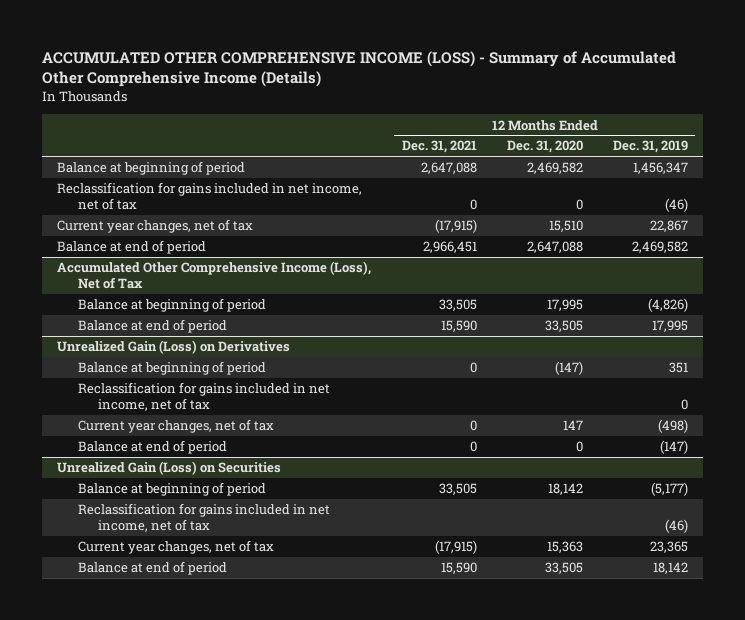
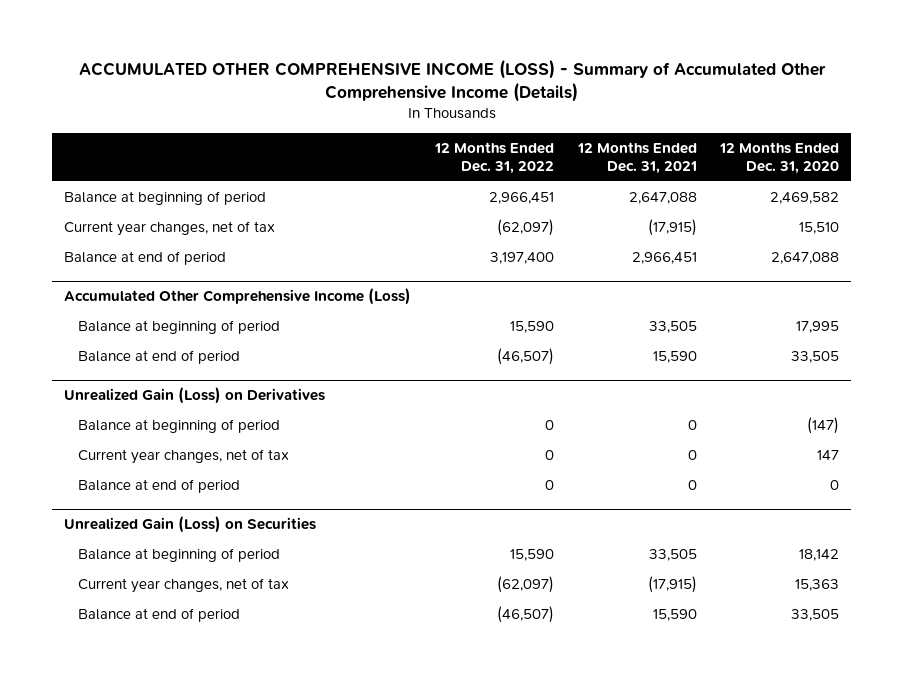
- | 12 Months Ended Dec. 31, 2021 | 12 Months Ended Dec. 31, 2020 | 12 Months Ended Dec. 31, 2019
+ | 12 Months Ended Dec. 31, 2022 | 12 Months Ended Dec. 31, 2021 | 12 Months Ended Dec. 31, 2020
- Reclassification for gains included in net income, net of tax | 0 | 0 | (46)
- Accumulated Other Comprehensive Income (Loss), Net of Tax
+ Accumulated Other Comprehensive Income (Loss)
@ Unrealized Gain (Loss) on Derivatives
- Reclassification for gains included in net income, net of tax | | | 0
@ Unrealized Gain (Loss) on Securities
- Reclassification for gains included in net income, net of tax | | | (46)

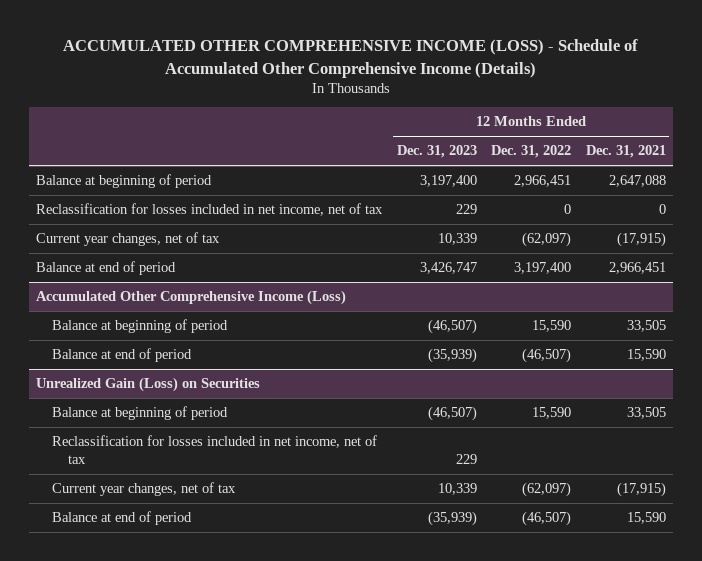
- ACCUMULATED OTHER COMPREHENSIVE INCOME (LOSS) - Summary of Accumulated Other Comprehensive Income (Details)
+ ACCUMULATED OTHER COMPREHENSIVE INCOME (LOSS) - Schedule of Accumulated Other Comprehensive Income (Details)
- | 12 Months Ended Dec. 31, 2022 | 12 Months Ended Dec. 31, 2021 | 12 Months Ended Dec. 31, 2020
+ | 12 Months Ended Dec. 31, 2023 | 12 Months Ended Dec. 31, 2022 | 12 Months Ended Dec. 31, 2021
+ Reclassification for losses included in net income, net of tax | 229 | 0 | 0
- Unrealized Gain (Loss) on Derivatives
- Balance at beginning of period | 0 | 0 | (147)
- Current year changes, net of tax | 0 | 0 | 147
- Balance at end of period | 0 | 0 | 0
@ Unrealized Gain (Loss) on Securities
+ Reclassification for losses included in net income, net of tax | 229 | |

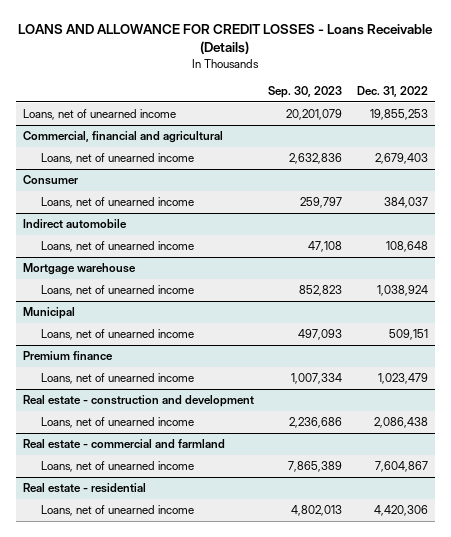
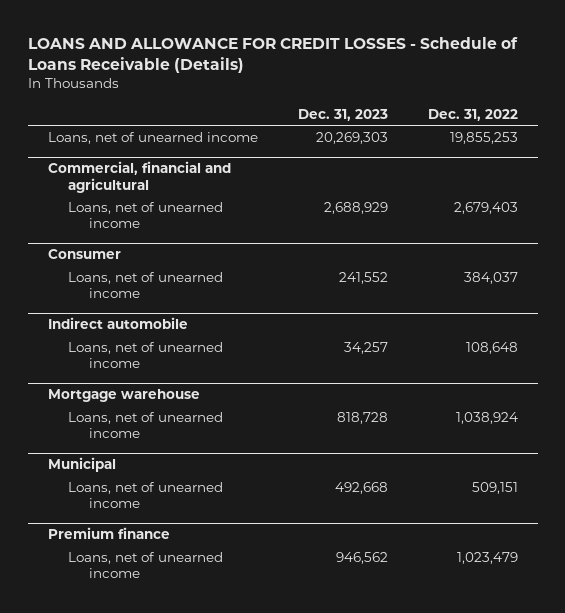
- LOANS AND ALLOWANCE FOR CREDIT LOSSES - Loans Receivable (Details)
+ LOANS AND ALLOWANCE FOR CREDIT LOSSES - Schedule of Loans Receivable (Details)
- | Sep. 30, 2023 | Dec. 31, 2022
+ | Dec. 31, 2023 | Dec. 31, 2022
- Real estate - construction and development
- Loans, net of unearned income | 2,236,686 | 2,086,438
- Real estate - commercial and farmland
- Loans, net of unearned income | 7,865,389 | 7,604,867
- Real estate - residential
- Loans, net of unearned income | 4,802,013 | 4,420,306

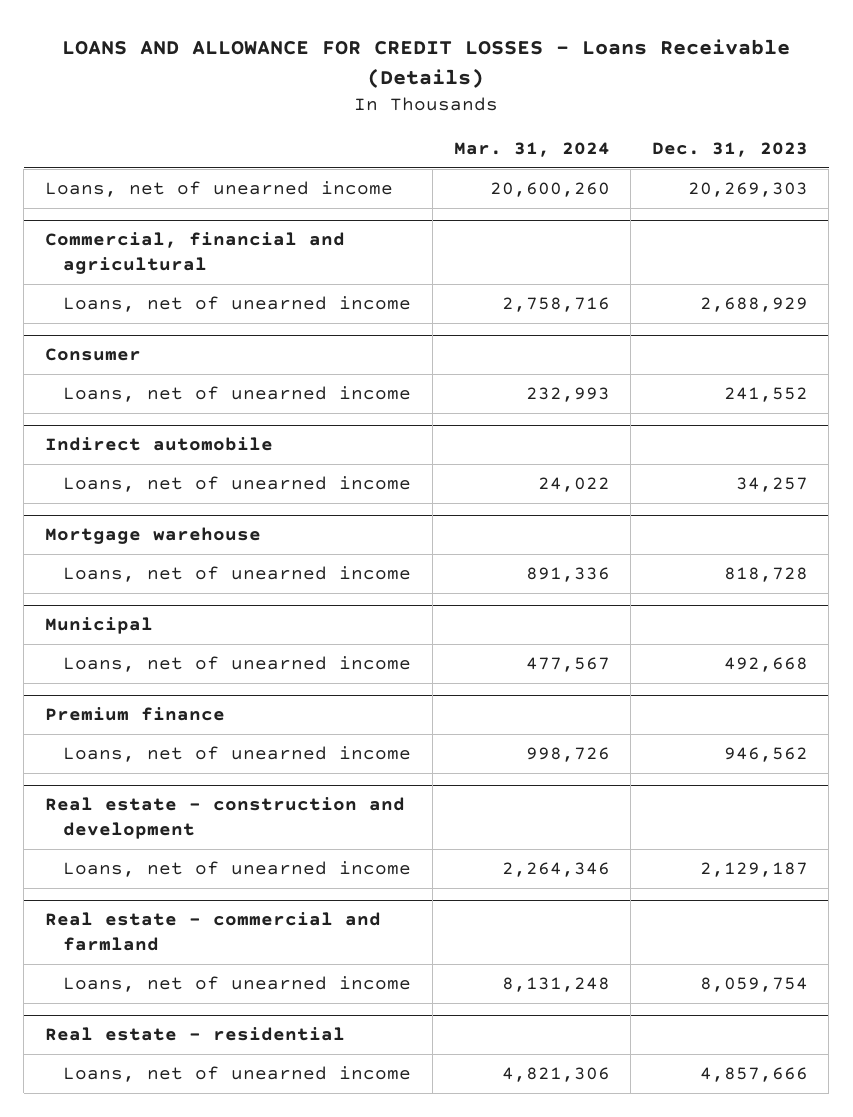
- LOANS AND ALLOWANCE FOR CREDIT LOSSES - Schedule of Loans Receivable (Details)
+ LOANS AND ALLOWANCE FOR CREDIT LOSSES - Loans Receivable (Details)
- | Dec. 31, 2023 | Dec. 31, 2022
+ | Mar. 31, 2024 | Dec. 31, 2023
+ Real estate - construction and development
+ Loans, net of unearned income | 2,264,346 | 2,129,187
+ Real estate - commercial and farmland
+ Loans, net of unearned income | 8,131,248 | 8,059,754
+ Real estate - residential
+ Loans, net of unearned income | 4,821,306 | 4,857,666

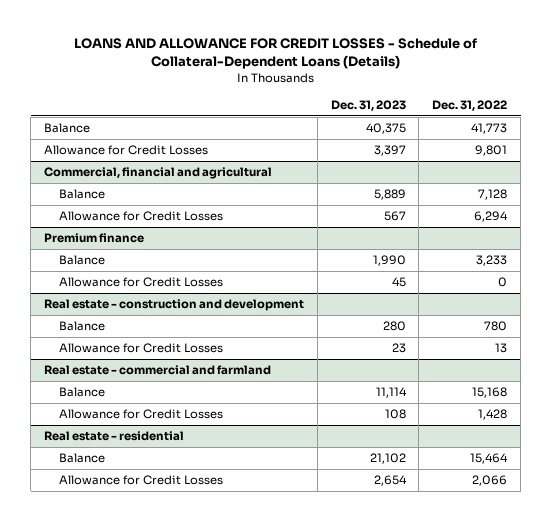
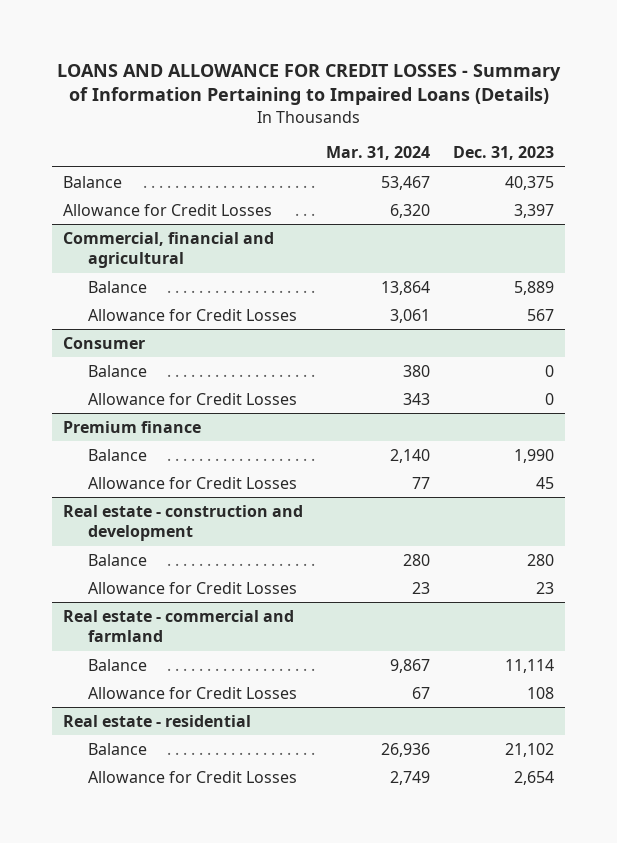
- LOANS AND ALLOWANCE FOR CREDIT LOSSES - Schedule of Collateral-Dependent Loans (Details)
+ LOANS AND ALLOWANCE FOR CREDIT LOSSES - Summary of Information Pertaining to Impaired Loans (Details)
- | Dec. 31, 2023 | Dec. 31, 2022
+ | Mar. 31, 2024 | Dec. 31, 2023
+ Consumer
+ Balance | 380 | 0
+ Allowance for Credit Losses | 343 | 0

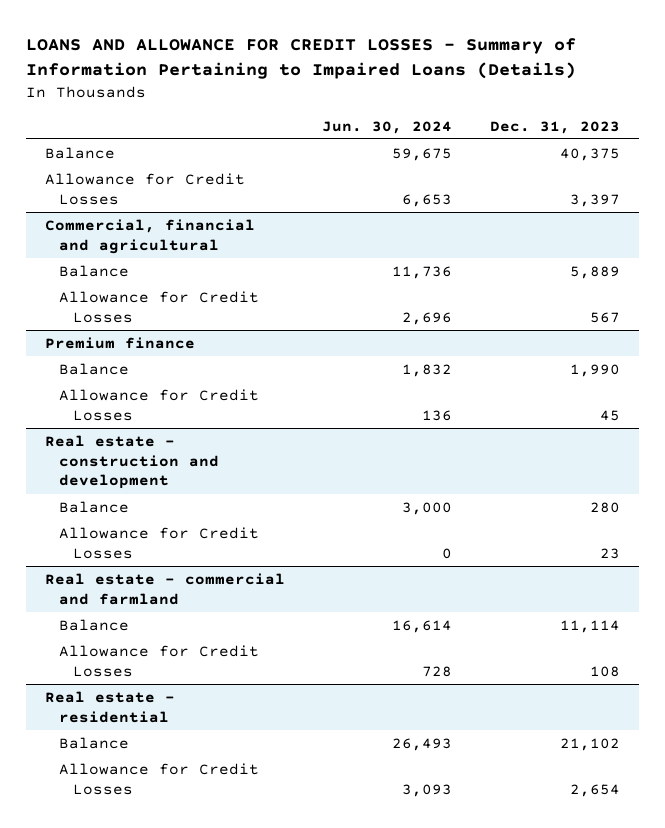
- | Mar. 31, 2024 | Dec. 31, 2023
+ | Jun. 30, 2024 | Dec. 31, 2023
- Consumer
- Balance | 380 | 0
- Allowance for Credit Losses | 343 | 0

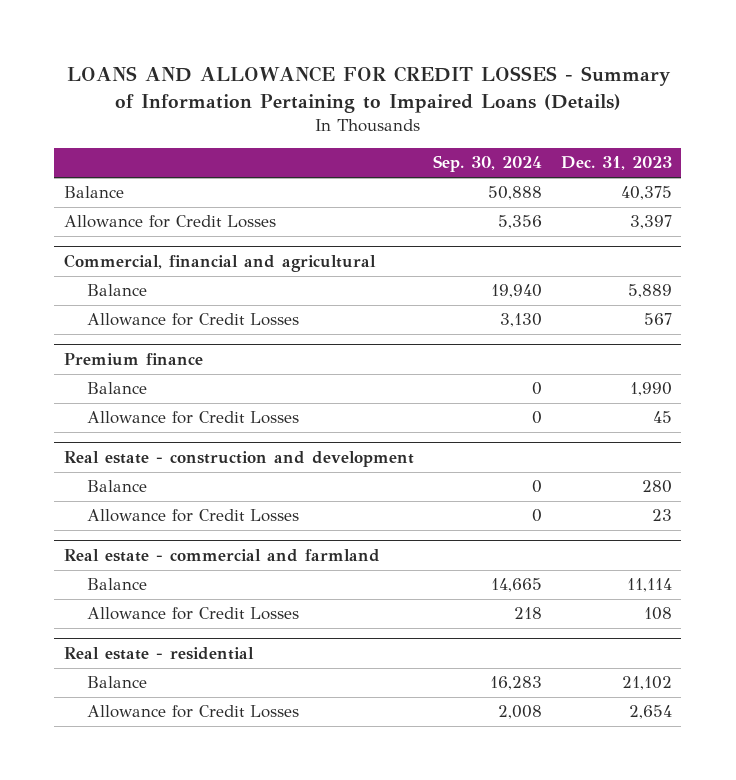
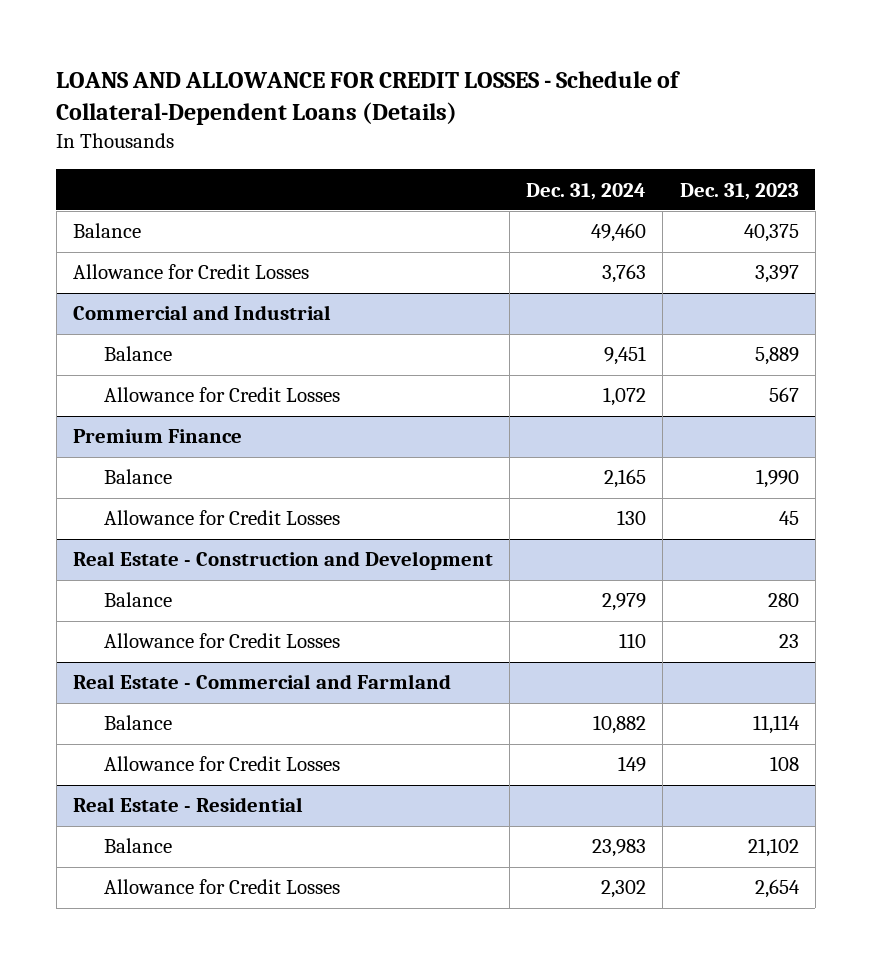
- LOANS AND ALLOWANCE FOR CREDIT LOSSES - Summary of Information Pertaining to Impaired Loans (Details)
+ LOANS AND ALLOWANCE FOR CREDIT LOSSES - Schedule of Collateral-Dependent Loans (Details)
- | Sep. 30, 2024 | Dec. 31, 2023
+ | Dec. 31, 2024 | Dec. 31, 2023
- Commercial, financial and agricultural
+ Commercial and Industrial
- Premium finance
+ Premium Finance
- Real estate - construction and development
+ Real Estate - Construction and Development
- Real estate - commercial and farmland
+ Real Estate - Commercial and Farmland
- Real estate - residential
+ Real Estate - Residential

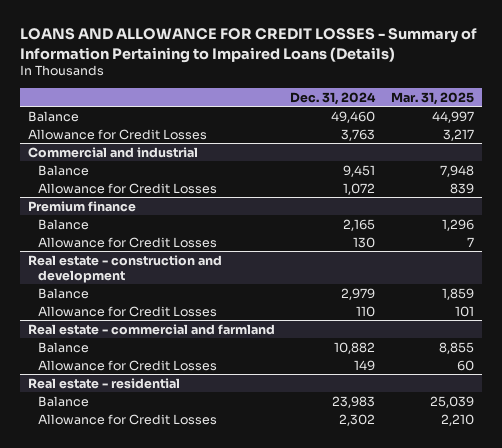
- LOANS AND ALLOWANCE FOR CREDIT LOSSES - Schedule of Collateral-Dependent Loans (Details)
+ LOANS AND ALLOWANCE FOR CREDIT LOSSES - Summary of Information Pertaining to Impaired Loans (Details)
- | Dec. 31, 2024 | Dec. 31, 2023
+ | Dec. 31, 2024 | Mar. 31, 2025
- Commercial and Industrial
+ Commercial and industrial
- Premium Finance
+ Premium finance
- Real Estate - Construction and Development
+ Real estate - construction and development
- Real Estate - Commercial and Farmland
+ Real estate - commercial and farmland
- Real Estate - Residential
+ Real estate - residential

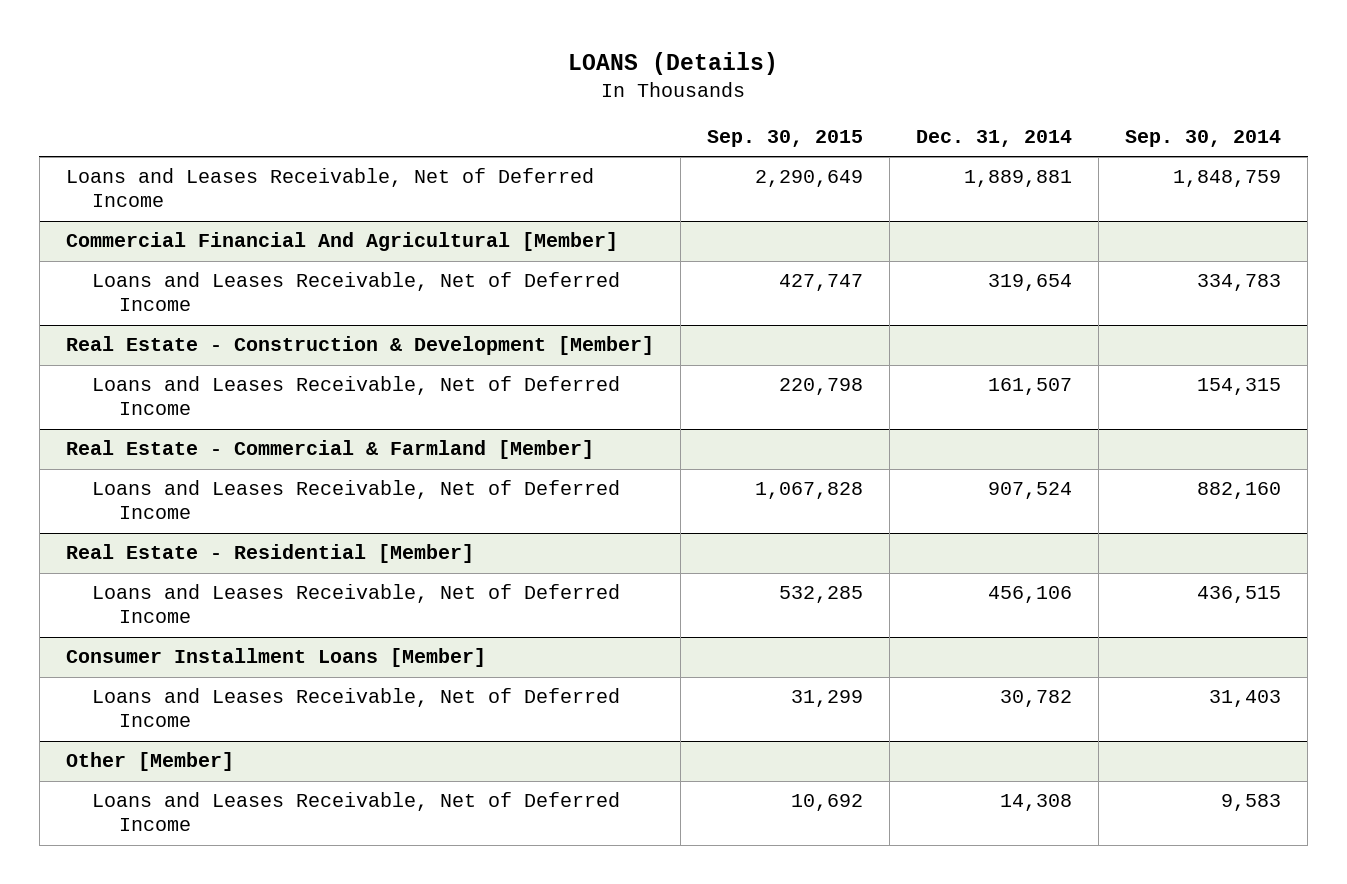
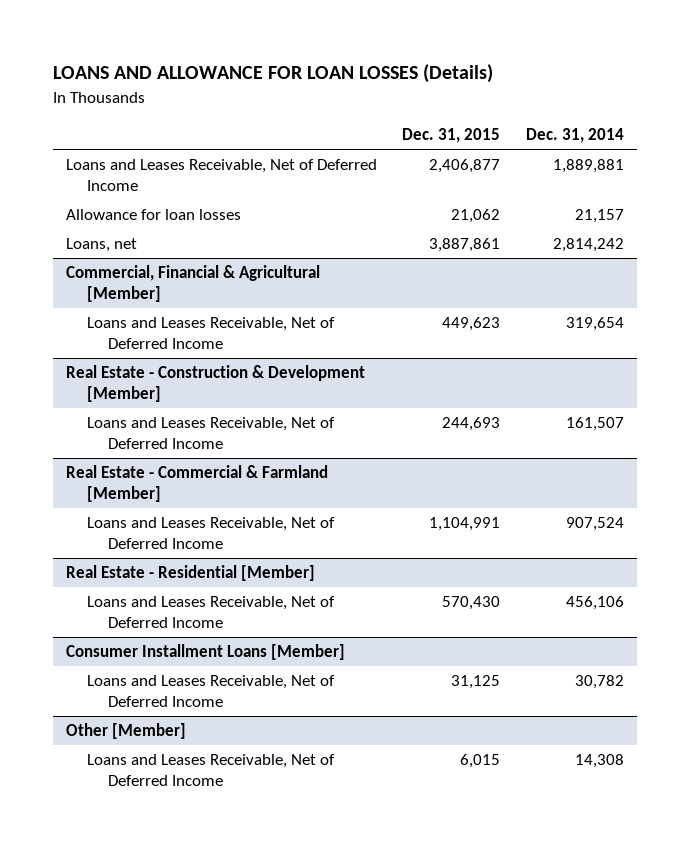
- LOANS (Details)
+ LOANS AND ALLOWANCE FOR LOAN LOSSES (Details)
- | Sep. 30, 2015 | Dec. 31, 2014 | Sep. 30, 2014
+ | Dec. 31, 2015 | Dec. 31, 2014
- Commercial Financial And Agricultural [Member]
+ Allowance for loan losses | 21,062 | 21,157
+ Loans, net | 3,887,861 | 2,814,242
+ Commercial, Financial & Agricultural [Member]

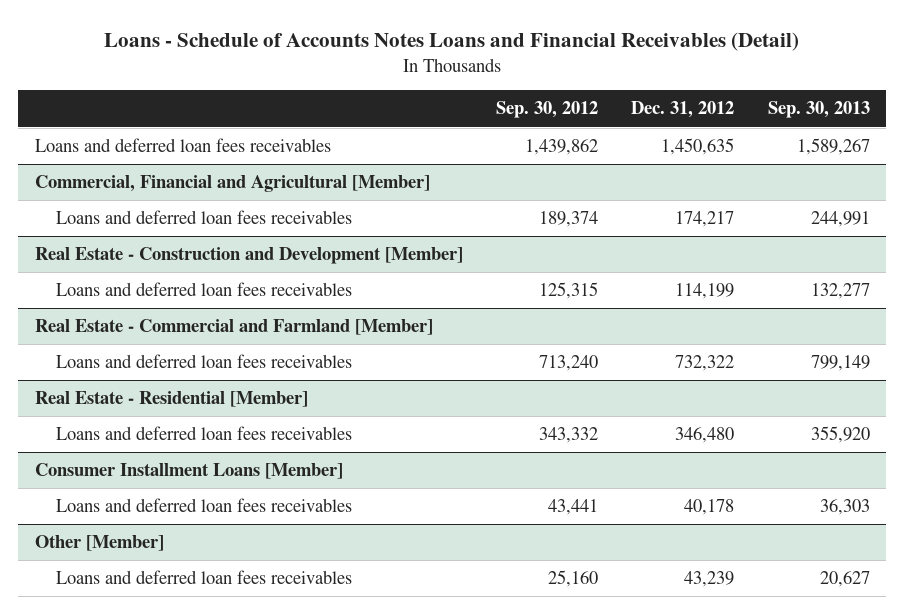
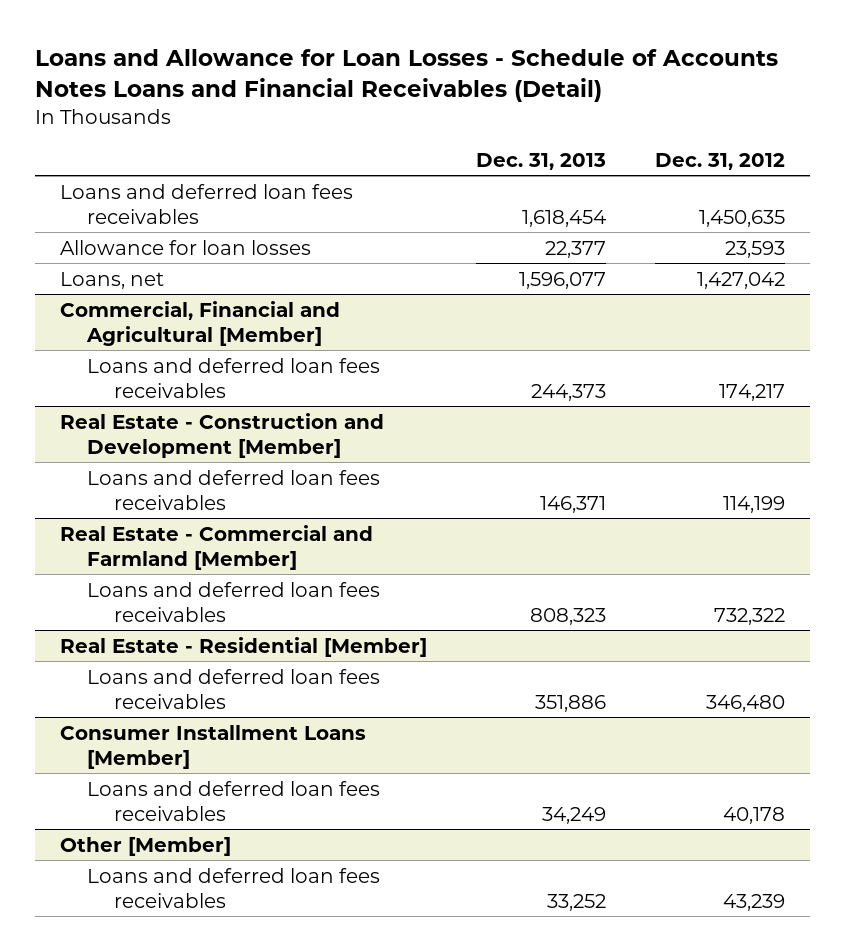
- Loans - Schedule of Accounts Notes Loans and Financial Receivables (Detail)
+ Loans and Allowance for Loan Losses - Schedule of Accounts Notes Loans and Financial Receivables (Detail)
- | Sep. 30, 2012 | Dec. 31, 2012 | Sep. 30, 2013
+ | Dec. 31, 2013 | Dec. 31, 2012
+ Allowance for loan losses | 22,377 | 23,593
+ Loans, net | 1,596,077 | 1,427,042

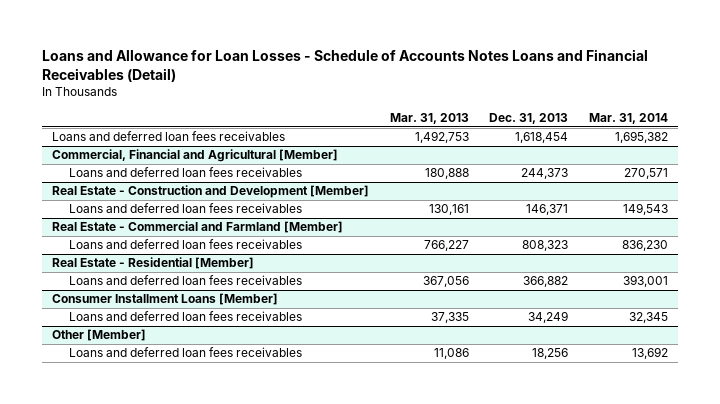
- | Dec. 31, 2013 | Dec. 31, 2012
+ | Mar. 31, 2013 | Dec. 31, 2013 | Mar. 31, 2014
- Allowance for loan losses | 22,377 | 23,593
- Loans, net | 1,596,077 | 1,427,042
@ Real Estate - Residential [Member]
- Loans and deferred loan fees receivables | 351,886 | 346,480
+ Loans and deferred loan fees receivables | 367,056 | 366,882 | 393,001
@ Other [Member]
- Loans and deferred loan fees receivables | 33,252 | 43,239
+ Loans and deferred loan fees receivables | 11,086 | 18,256 | 13,692

